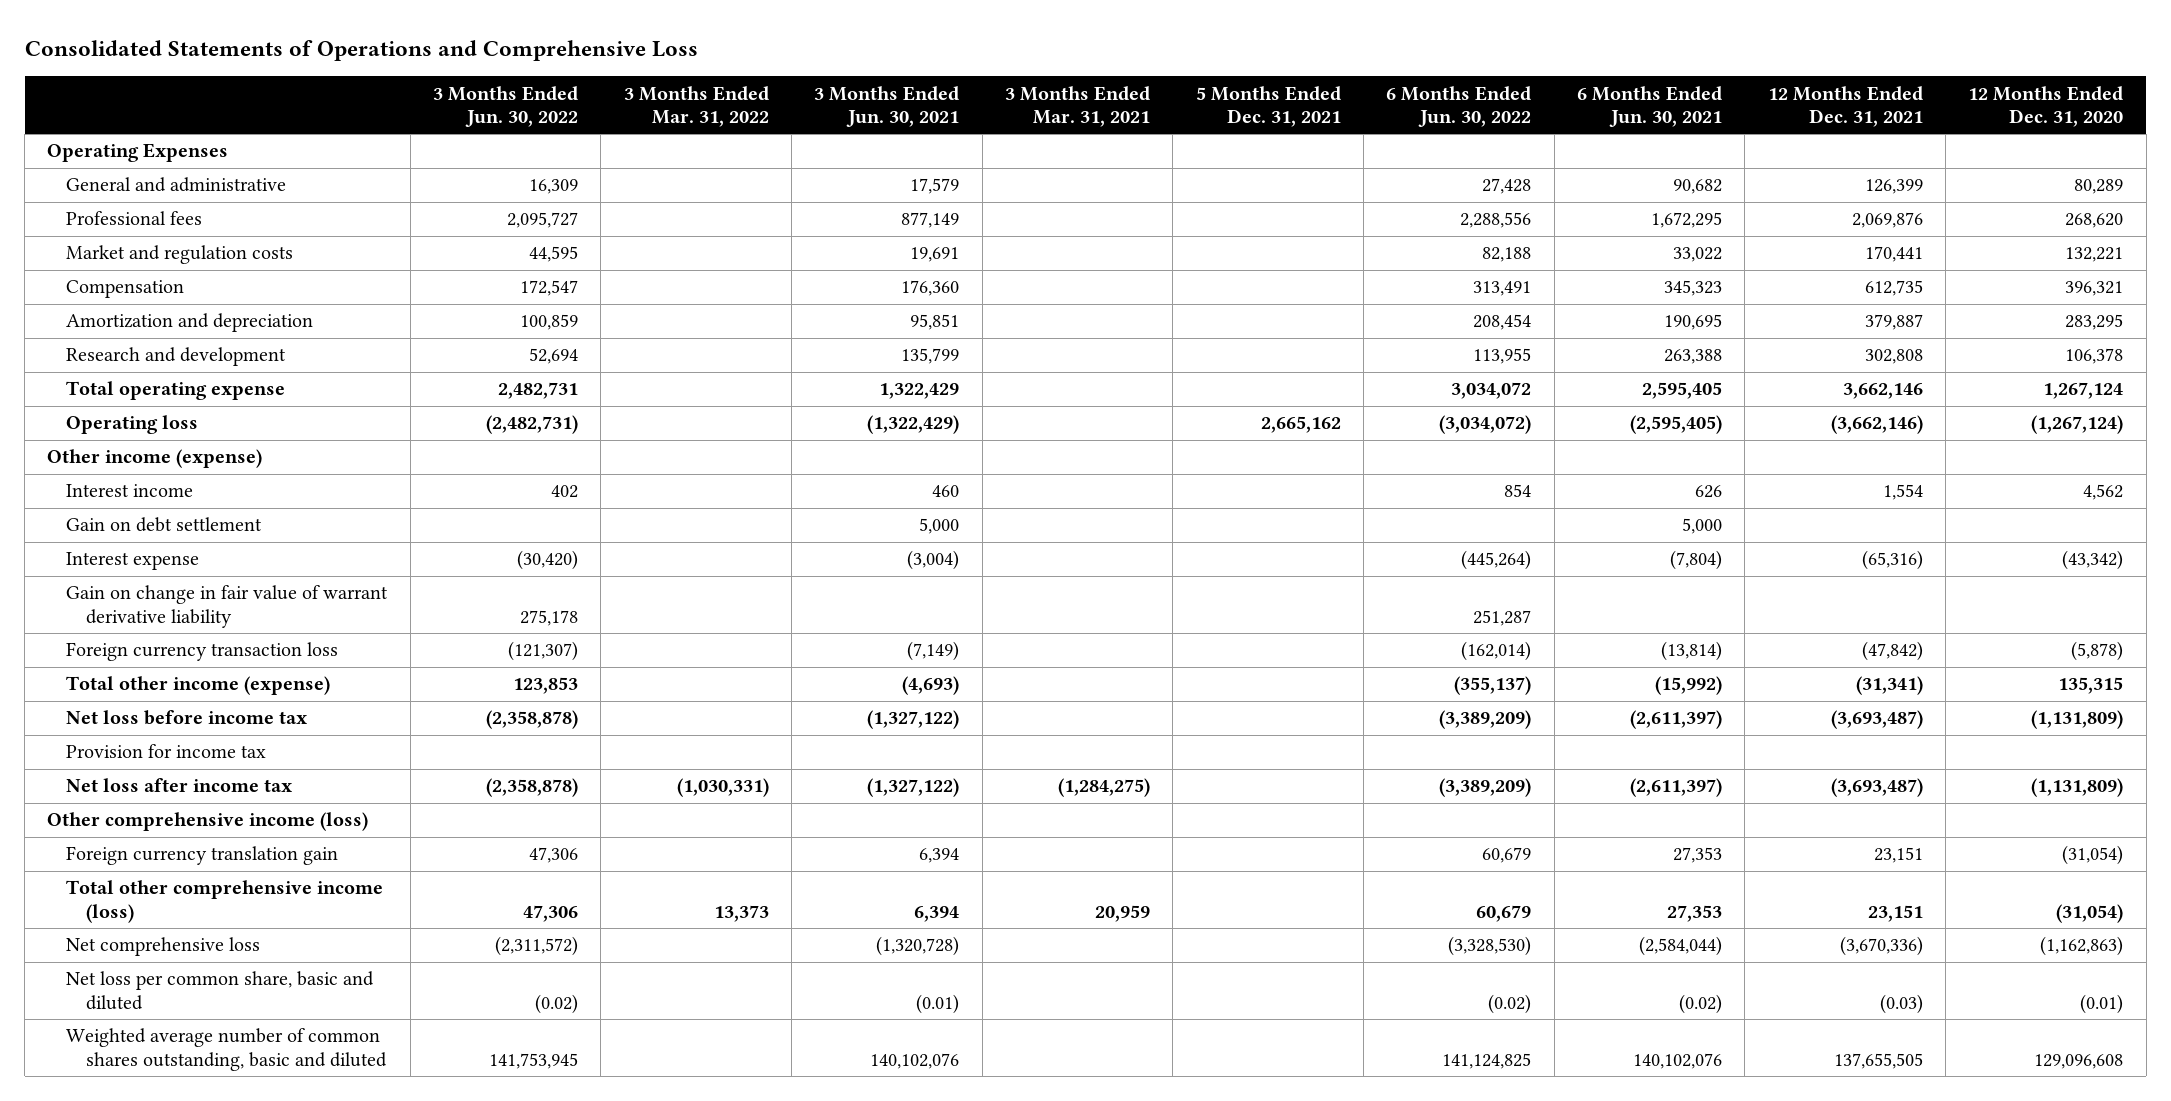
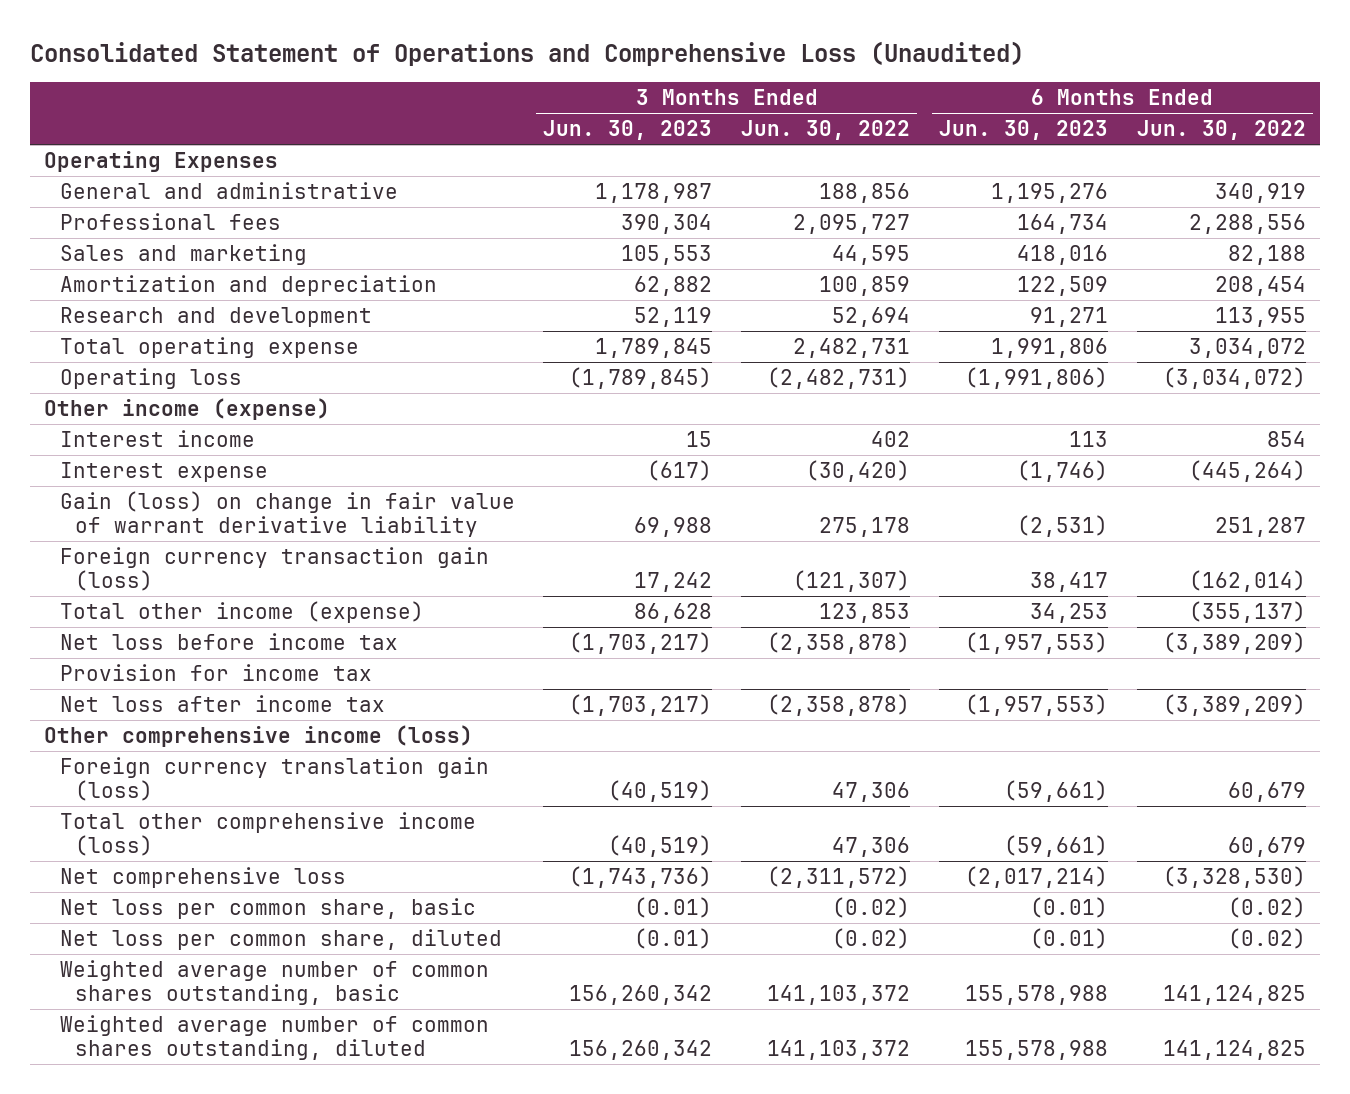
- Consolidated Statements of Operations and Comprehensive Loss
+ Consolidated Statement of Operations and Comprehensive Loss (Unaudited)
- | 3 Months Ended Jun. 30, 2022 | 3 Months Ended Mar. 31, 2022 | 3 Months Ended Jun. 30, 2021 | 3 Months Ended Mar. 31, 2021 | 5 Months Ended Dec. 31, 2021 | 6 Months Ended Jun. 30, 2022 | 6 Months Ended Jun. 30, 2021 | 12 Months Ended Dec. 31, 2021 | 12 Months Ended Dec. 31, 2020
+ | 3 Months Ended Jun. 30, 2023 | 3 Months Ended Jun. 30, 2022 | 6 Months Ended Jun. 30, 2023 | 6 Months Ended Jun. 30, 2022
- General and administrative | 16,309 | | 17,579 | | | 27,428 | 90,682 | 126,399 | 80,289
+ General and administrative | 1,178,987 | 188,856 | 1,195,276 | 340,919
- Market and regulation costs | 44,595 | | 19,691 | | | 82,188 | 33,022 | 170,441 | 132,221
- Compensation | 172,547 | | 176,360 | | | 313,491 | 345,323 | 612,735 | 396,321
+ Sales and marketing | 105,553 | 44,595 | 418,016 | 82,188
- Gain on debt settlement | | | 5,000 | | | | 5,000 | |
- Gain on change in fair value of warrant derivative liability | 275,178 | | | | | 251,287 | | |
- Foreign currency transaction loss | (121,307) | | (7,149) | | | (162,014) | (13,814) | (47,842) | (5,878)
+ Gain (loss) on change in fair value of warrant derivative liability | 69,988 | 275,178 | (2,531) | 251,287
+ Foreign currency transaction gain (loss) | 17,242 | (121,307) | 38,417 | (162,014)
- Foreign currency translation gain | 47,306 | | 6,394 | | | 60,679 | 27,353 | 23,151 | (31,054)
+ Foreign currency translation gain (loss) | (40,519) | 47,306 | (59,661) | 60,679
- Net loss per common share, basic and diluted | (0.02) | | (0.01) | | | (0.02) | (0.02) | (0.03) | (0.01)
- Weighted average number of common shares outstanding, basic and diluted | 141,753,945 | | 140,102,076 | | | 141,124,825 | 140,102,076 | 137,655,505 | 129,096,608
+ Net loss per common share, basic | (0.01) | (0.02) | (0.01) | (0.02)
+ Net loss per common share, diluted | (0.01) | (0.02) | (0.01) | (0.02)
+ Weighted average number of common shares outstanding, basic | 156,260,342 | 141,103,372 | 155,578,988 | 141,124,825
+ Weighted average number of common shares outstanding, diluted | 156,260,342 | 141,103,372 | 155,578,988 | 141,124,825

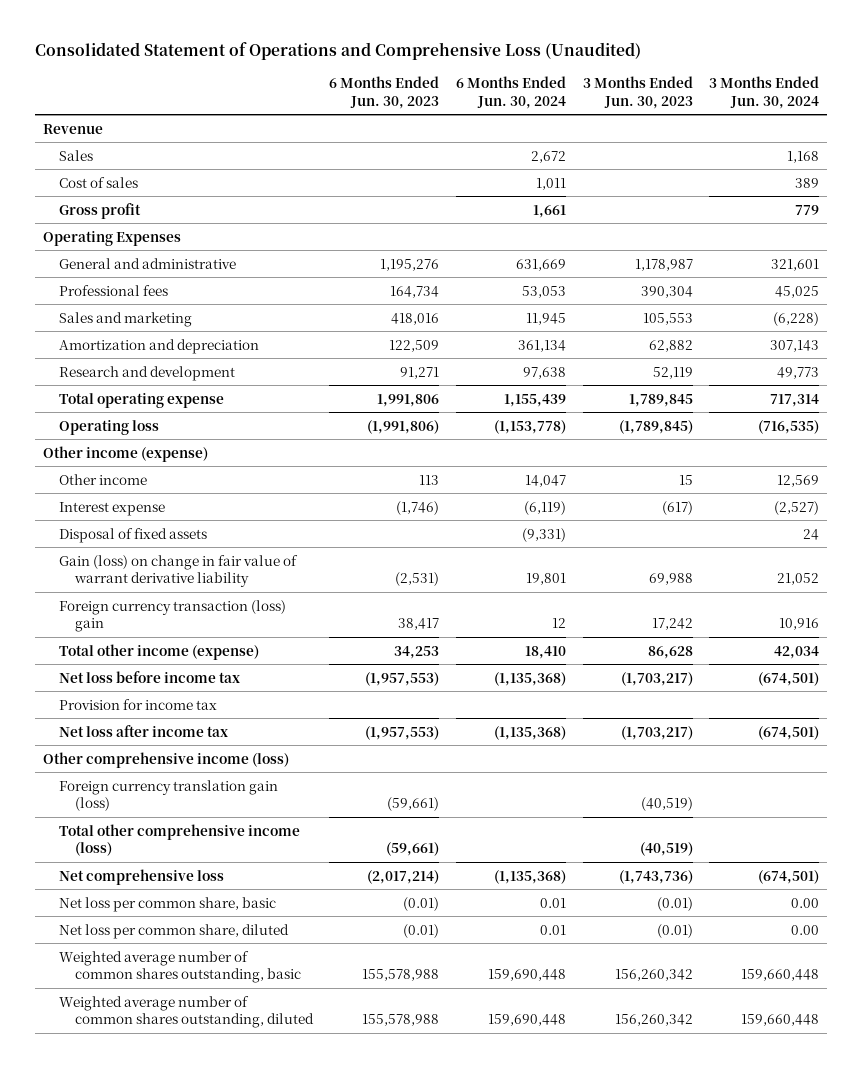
- | 3 Months Ended Jun. 30, 2023 | 3 Months Ended Jun. 30, 2022 | 6 Months Ended Jun. 30, 2023 | 6 Months Ended Jun. 30, 2022
+ | 6 Months Ended Jun. 30, 2023 | 6 Months Ended Jun. 30, 2024 | 3 Months Ended Jun. 30, 2023 | 3 Months Ended Jun. 30, 2024
+ Revenue
+ Sales | | 2,672 | | 1,168
+ Cost of sales | | 1,011 | | 389
+ Gross profit | | 1,661 | | 779
- Interest income | 15 | 402 | 113 | 854
+ Other income | 113 | 14,047 | 15 | 12,569
+ Disposal of fixed assets | | (9,331) | | 24
- Foreign currency transaction gain (loss) | 17,242 | (121,307) | 38,417 | (162,014)
+ Foreign currency transaction (loss) gain | 38,417 | 12 | 17,242 | 10,916

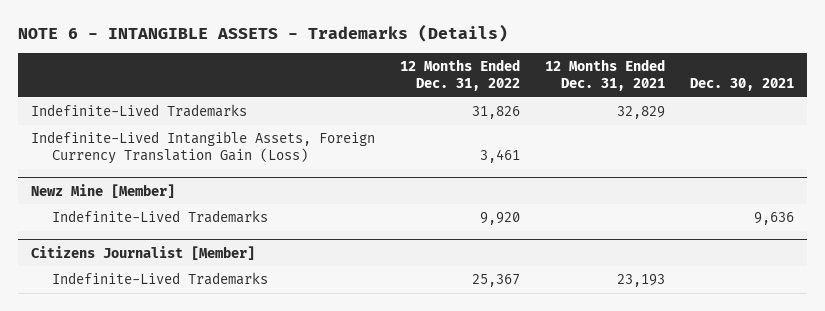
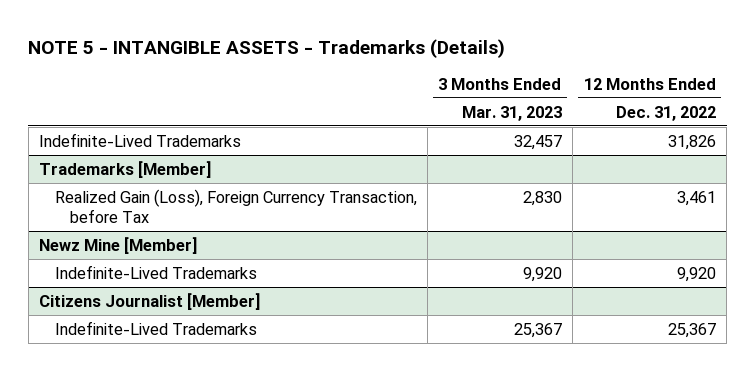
- NOTE 6 - INTANGIBLE ASSETS - Trademarks (Details)
+ NOTE 5 - INTANGIBLE ASSETS - Trademarks (Details)
- | 12 Months Ended Dec. 31, 2022 | 12 Months Ended Dec. 31, 2021 | Dec. 30, 2021
+ | 3 Months Ended Mar. 31, 2023 | 12 Months Ended Dec. 31, 2022
- Indefinite-Lived Intangible Assets, Foreign Currency Translation Gain (Loss) | 3,461 | |
+ Trademarks [Member]
+ Realized Gain (Loss), Foreign Currency Transaction, before Tax | 2,830 | 3,461

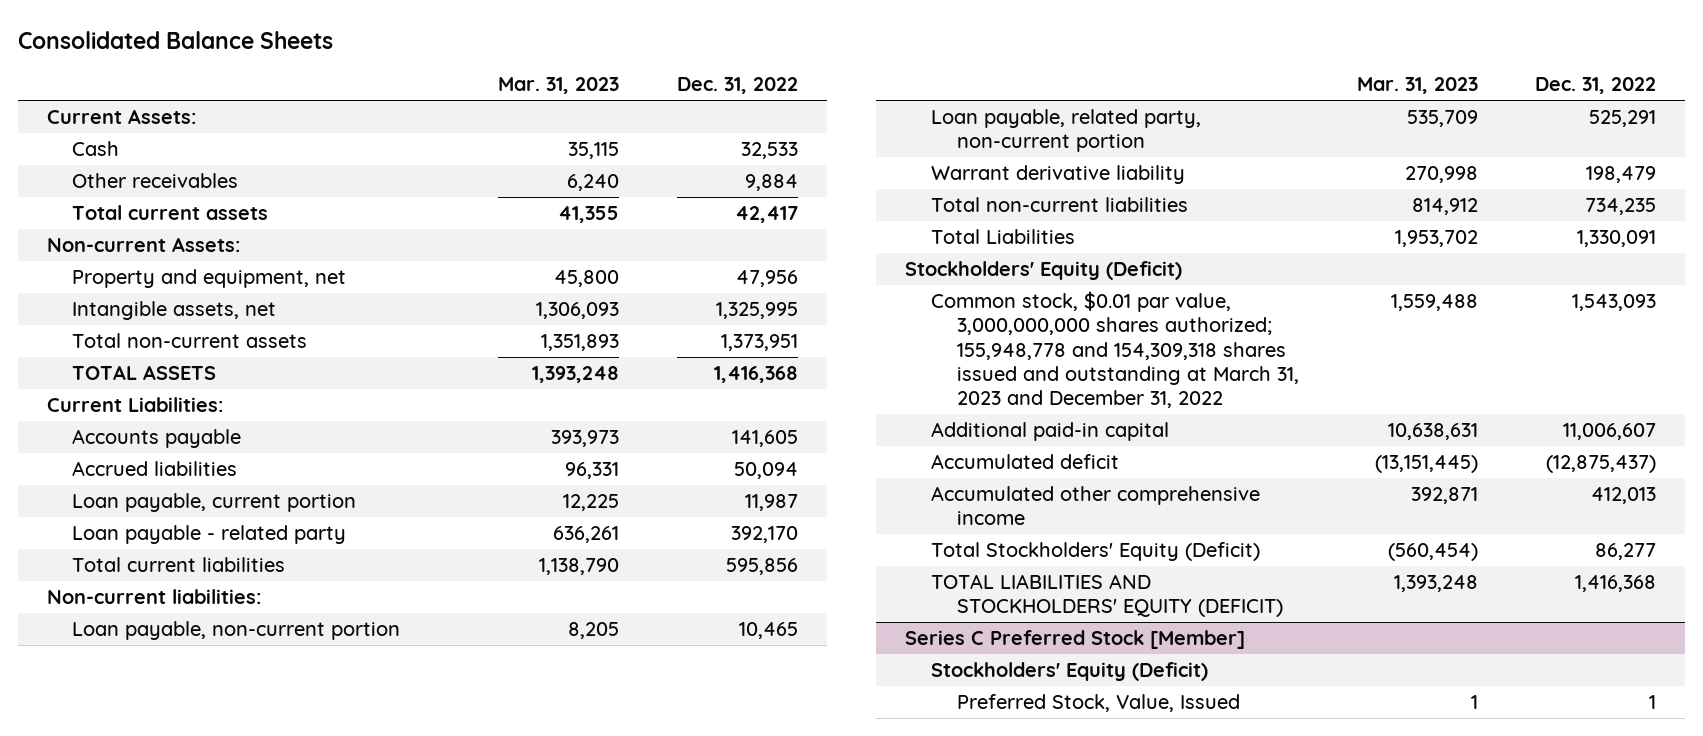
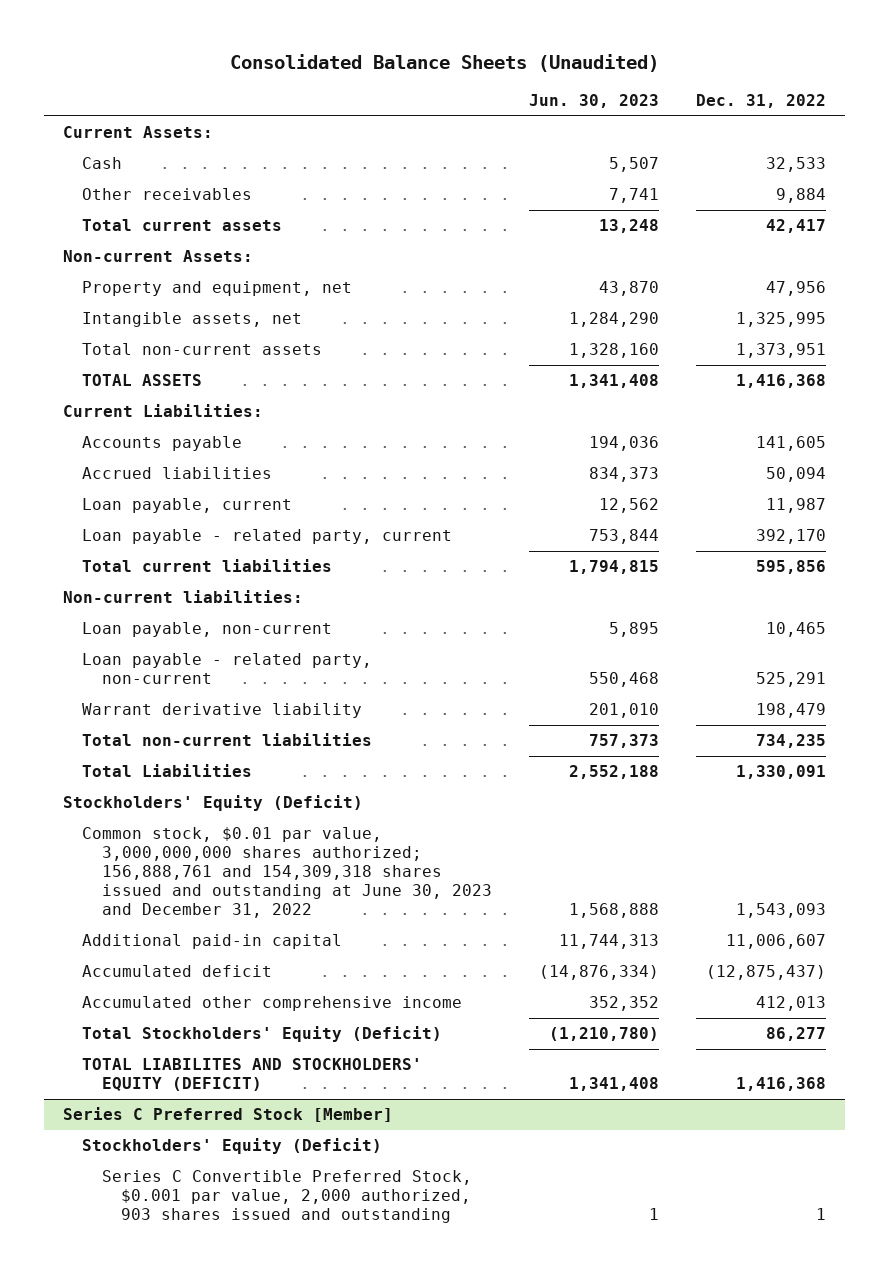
- Consolidated Balance Sheets
+ Consolidated Balance Sheets (Unaudited)
- | Mar. 31, 2023 | Dec. 31, 2022
+ | Jun. 30, 2023 | Dec. 31, 2022
- Loan payable, current portion | 12,225 | 11,987
- Loan payable - related party | 636,261 | 392,170
+ Loan payable, current | 12,562 | 11,987
+ Loan payable - related party, current | 753,844 | 392,170
- Loan payable, non-current portion | 8,205 | 10,465
- Loan payable, related party, non-current portion | 535,709 | 525,291
+ Loan payable, non-current | 5,895 | 10,465
+ Loan payable - related party, non-current | 550,468 | 525,291
- Common stock, $0.01 par value, 3,000,000,000 shares authorized; 155,948,778 and 154,309,318 shares issued and outstanding at March 31, 2023 and December 31, 2022 | 1,559,488 | 1,543,093
+ Common stock, $0.01 par value, 3,000,000,000 shares authorized; 156,888,761 and 154,309,318 shares issued and outstanding at June 30, 2023 and December 31, 2022 | 1,568,888 | 1,543,093
- TOTAL LIABILITIES AND STOCKHOLDERS' EQUITY (DEFICIT) | 1,393,248 | 1,416,368
+ TOTAL LIABILITES AND STOCKHOLDERS' EQUITY (DEFICIT) | 1,341,408 | 1,416,368
@ Series C Preferred Stock [Member]
- Preferred Stock, Value, Issued | 1 | 1
+ Series C Convertible Preferred Stock, $0.001 par value, 2,000 authorized, 903 shares issued and outstanding | 1 | 1

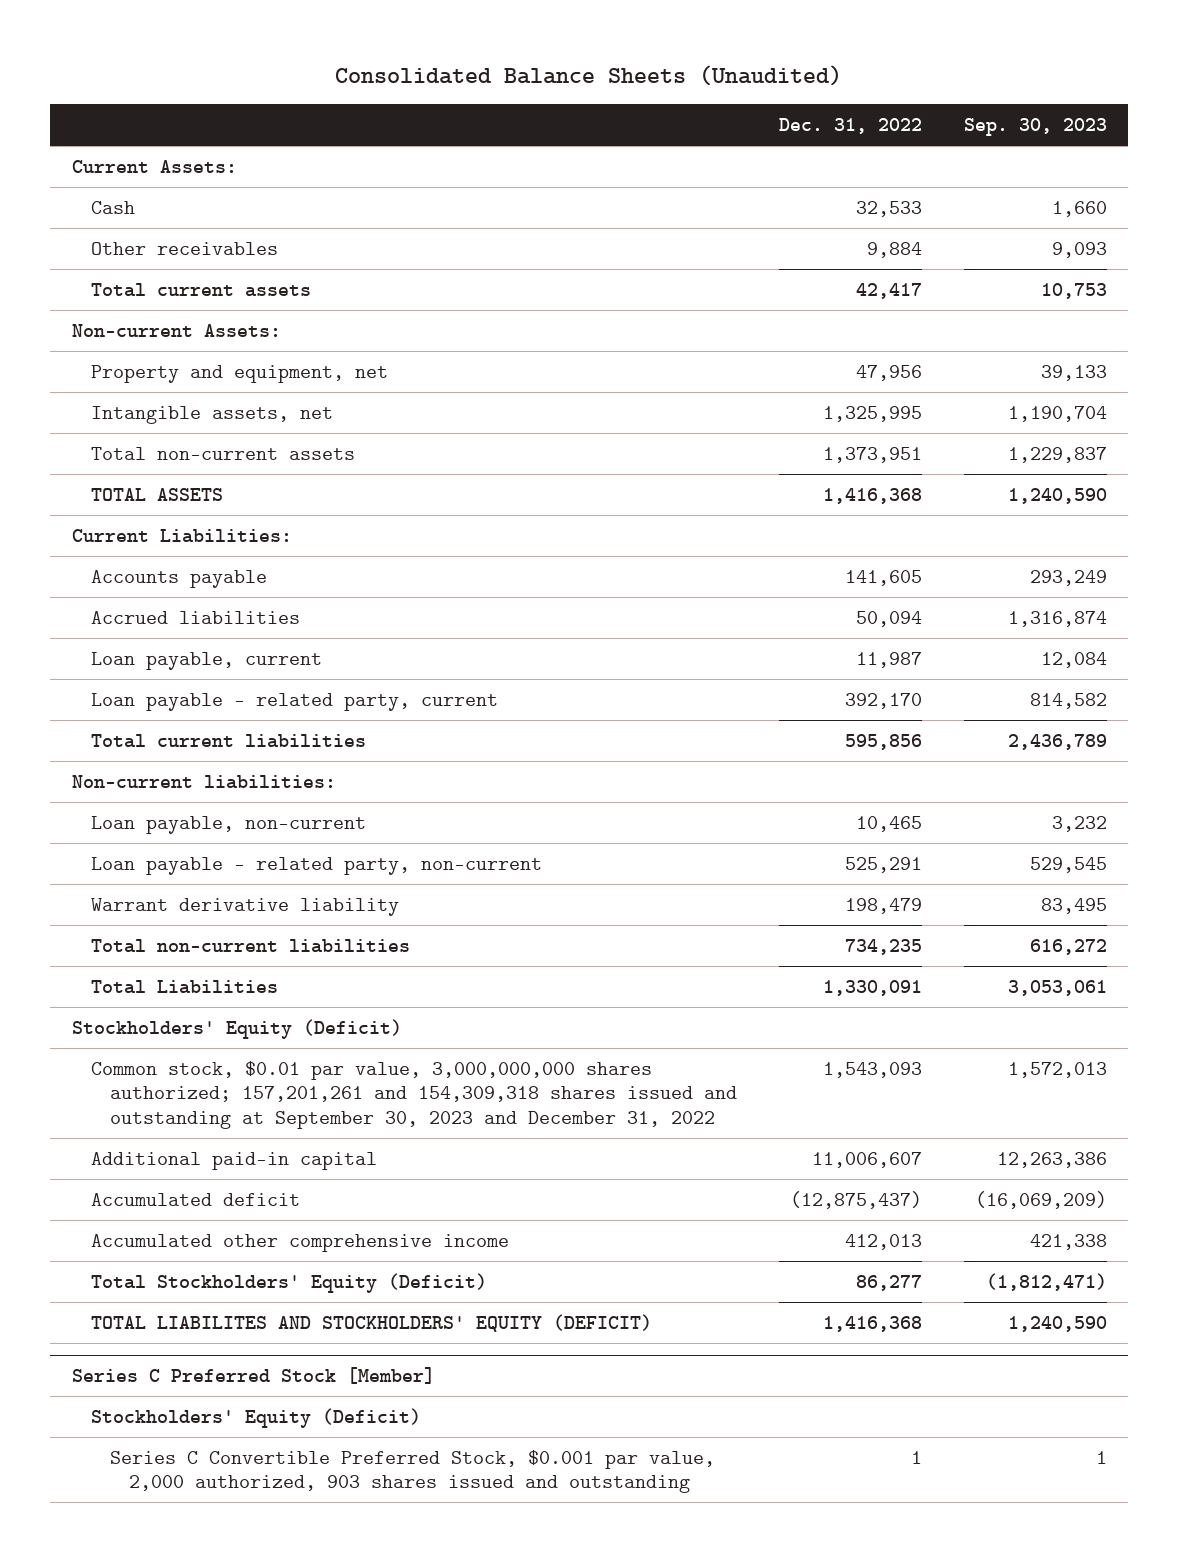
- | Jun. 30, 2023 | Dec. 31, 2022
+ | Dec. 31, 2022 | Sep. 30, 2023
- Common stock, $0.01 par value, 3,000,000,000 shares authorized; 156,888,761 and 154,309,318 shares issued and outstanding at June 30, 2023 and December 31, 2022 | 1,568,888 | 1,543,093
+ Common stock, $0.01 par value, 3,000,000,000 shares authorized; 157,201,261 and 154,309,318 shares issued and outstanding at September 30, 2023 and December 31, 2022 | 1,543,093 | 1,572,013

